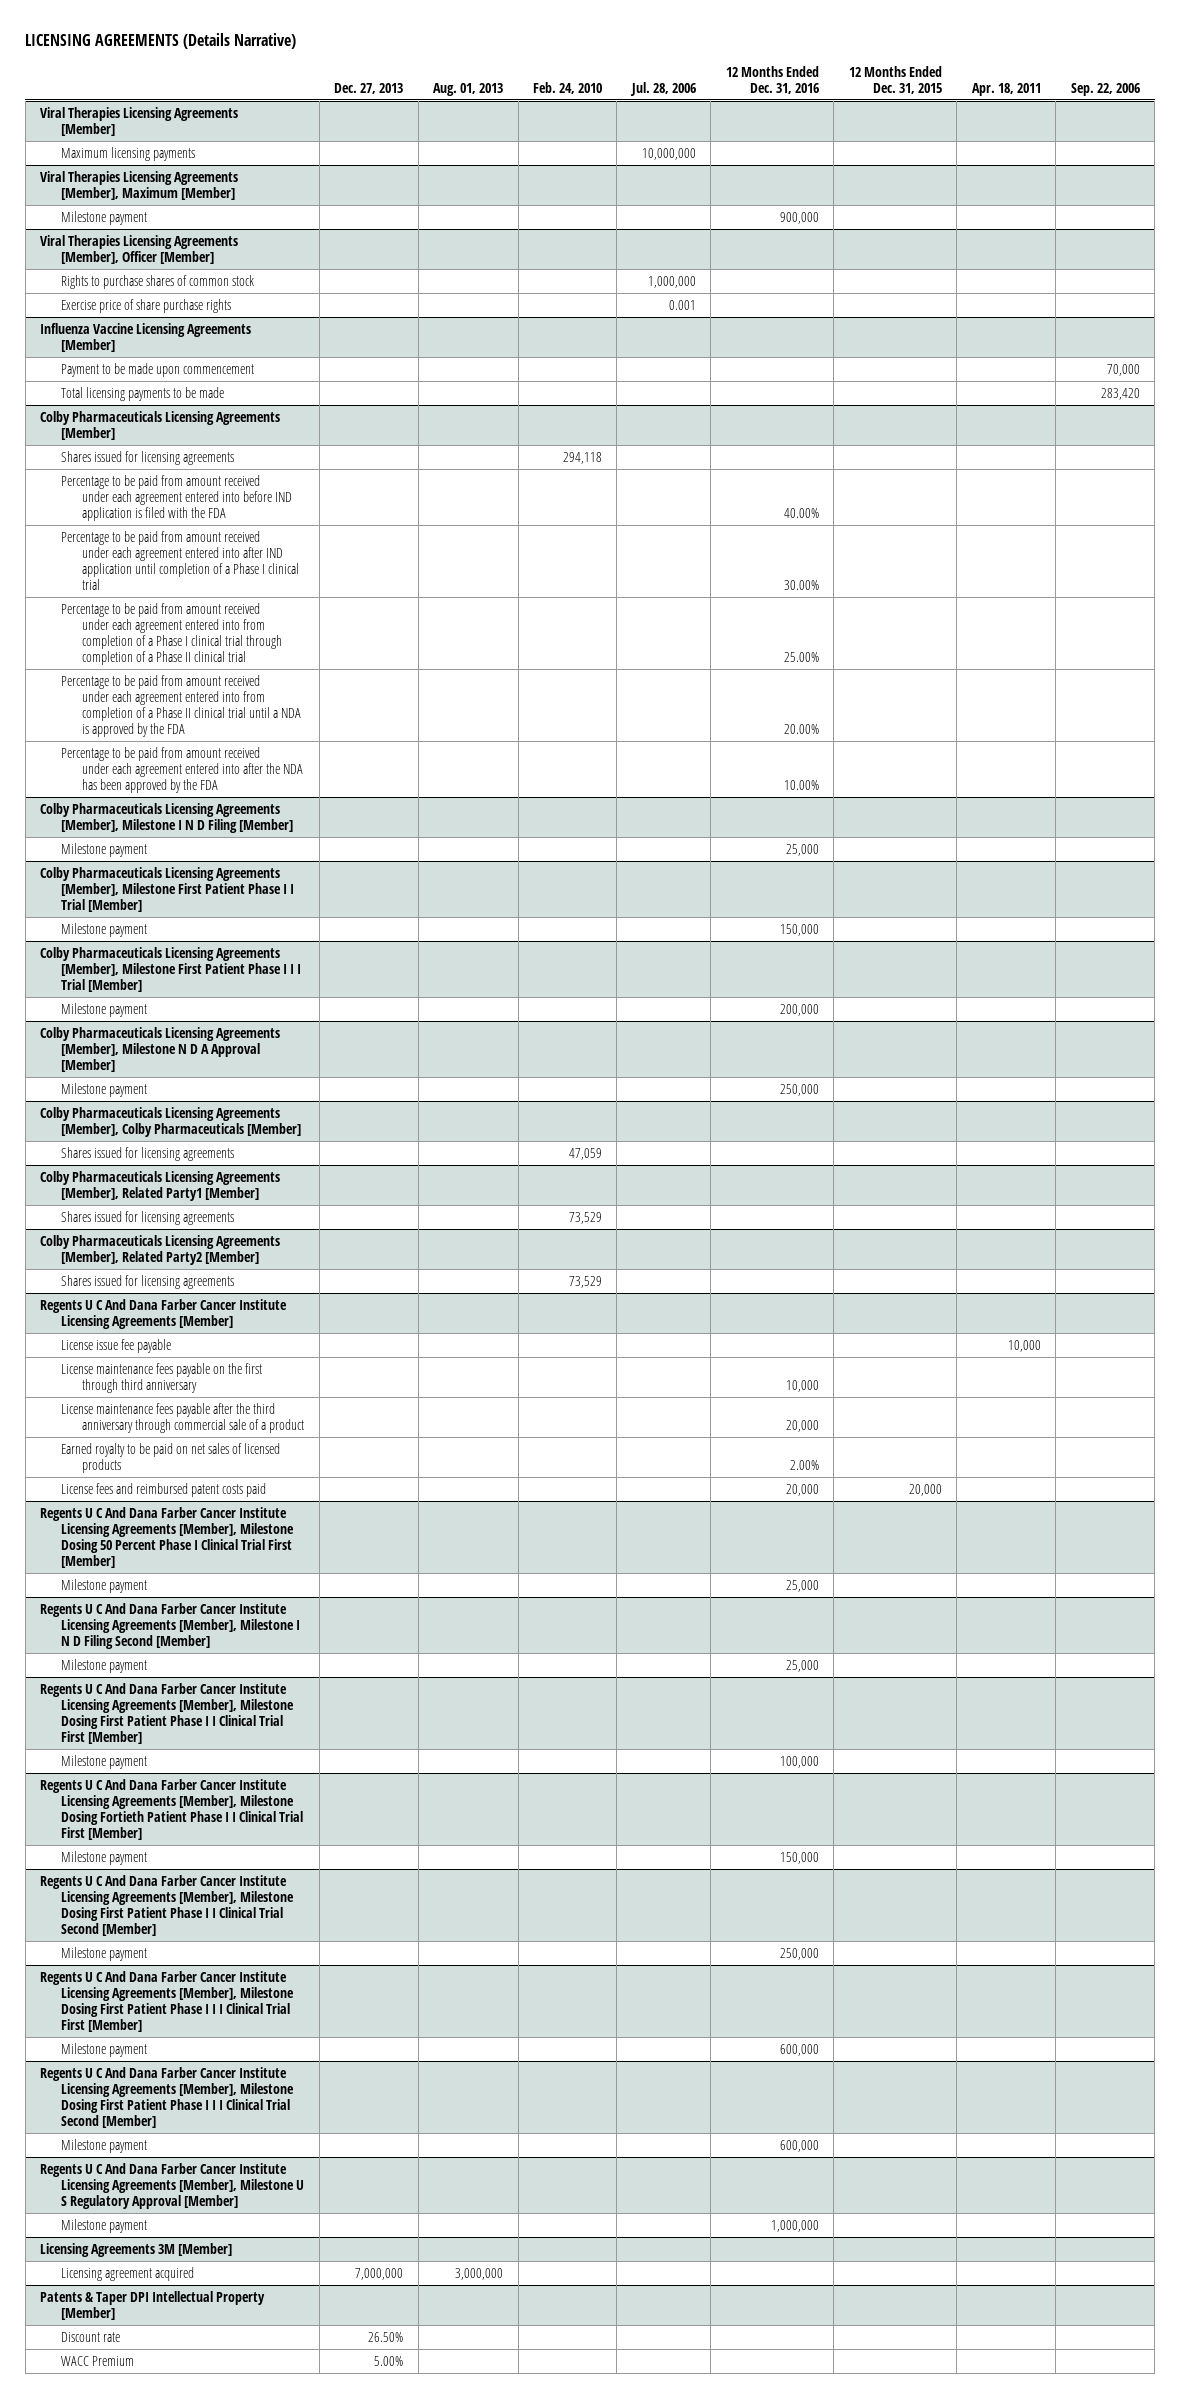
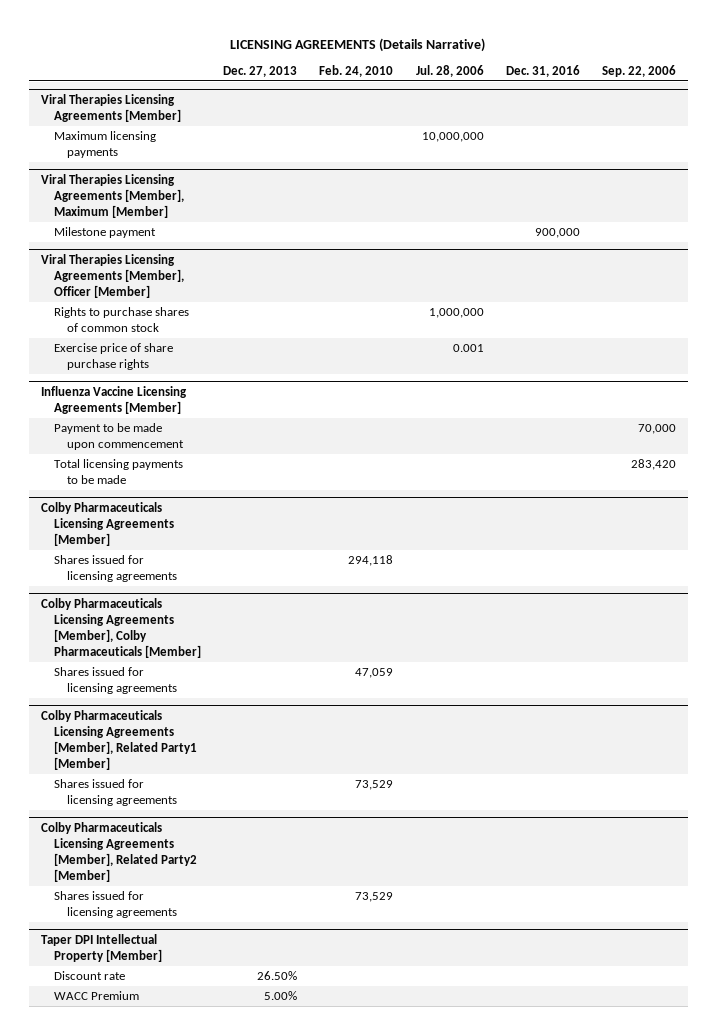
- | Dec. 27, 2013 | Aug. 01, 2013 | Feb. 24, 2010 | Jul. 28, 2006 | 12 Months Ended Dec. 31, 2016 | 12 Months Ended Dec. 31, 2015 | Apr. 18, 2011 | Sep. 22, 2006
+ | Dec. 27, 2013 | Feb. 24, 2010 | Jul. 28, 2006 | Dec. 31, 2016 | Sep. 22, 2006
@ Colby Pharmaceuticals Licensing Agreements [Member]
- Percentage to be paid from amount received under each agreement entered into before IND application is filed with the FDA | | | | | 40.00% | | |
- Percentage to be paid from amount received under each agreement entered into after IND application until completion of a Phase I clinical trial | | | | | 30.00% | | |
- Percentage to be paid from amount received under each agreement entered into from completion of a Phase I clinical trial through completion of a Phase II clinical trial | | | | | 25.00% | | |
- Percentage to be paid from amount received under each agreement entered into from completion of a Phase II clinical trial until a NDA is approved by the FDA | | | | | 20.00% | | |
- Percentage to be paid from amount received under each agreement entered into after the NDA has been approved by the FDA | | | | | 10.00% | | |
- Colby Pharmaceuticals Licensing Agreements [Member], Milestone I N D Filing [Member]
- Milestone payment | | | | | 25,000 | | |
- Colby Pharmaceuticals Licensing Agreements [Member], Milestone First Patient Phase I I Trial [Member]
- Milestone payment | | | | | 150,000 | | |
- Colby Pharmaceuticals Licensing Agreements [Member], Milestone First Patient Phase I I I Trial [Member]
- Milestone payment | | | | | 200,000 | | |
- Colby Pharmaceuticals Licensing Agreements [Member], Milestone N D A Approval [Member]
- Milestone payment | | | | | 250,000 | | |
- Regents U C And Dana Farber Cancer Institute Licensing Agreements [Member]
- License issue fee payable | | | | | | | 10,000 |
- License maintenance fees payable on the first through third anniversary | | | | | 10,000 | | |
- License maintenance fees payable after the third anniversary through commercial sale of a product | | | | | 20,000 | | |
- Earned royalty to be paid on net sales of licensed products | | | | | 2.00% | | |
- License fees and reimbursed patent costs paid | | | | | 20,000 | 20,000 | |
- Regents U C And Dana Farber Cancer Institute Licensing Agreements [Member], Milestone Dosing 50 Percent Phase I Clinical Trial First [Member]
- Milestone payment | | | | | 25,000 | | |
- Regents U C And Dana Farber Cancer Institute Licensing Agreements [Member], Milestone I N D Filing Second [Member]
- Milestone payment | | | | | 25,000 | | |
- Regents U C And Dana Farber Cancer Institute Licensing Agreements [Member], Milestone Dosing First Patient Phase I I Clinical Trial First [Member]
- Milestone payment | | | | | 100,000 | | |
- Regents U C And Dana Farber Cancer Institute Licensing Agreements [Member], Milestone Dosing Fortieth Patient Phase I I Clinical Trial First [Member]
- Milestone payment | | | | | 150,000 | | |
- Regents U C And Dana Farber Cancer Institute Licensing Agreements [Member], Milestone Dosing First Patient Phase I I Clinical Trial Second [Member]
- Milestone payment | | | | | 250,000 | | |
- Regents U C And Dana Farber Cancer Institute Licensing Agreements [Member], Milestone Dosing First Patient Phase I I I Clinical Trial First [Member]
- Milestone payment | | | | | 600,000 | | |
- Regents U C And Dana Farber Cancer Institute Licensing Agreements [Member], Milestone Dosing First Patient Phase I I I Clinical Trial Second [Member]
- Milestone payment | | | | | 600,000 | | |
- Regents U C And Dana Farber Cancer Institute Licensing Agreements [Member], Milestone U S Regulatory Approval [Member]
- Milestone payment | | | | | 1,000,000 | | |
- Licensing Agreements 3M [Member]
- Licensing agreement acquired | 7,000,000 | 3,000,000 | | | | | |
- Patents & Taper DPI Intellectual Property [Member]
+ Taper DPI Intellectual Property [Member]

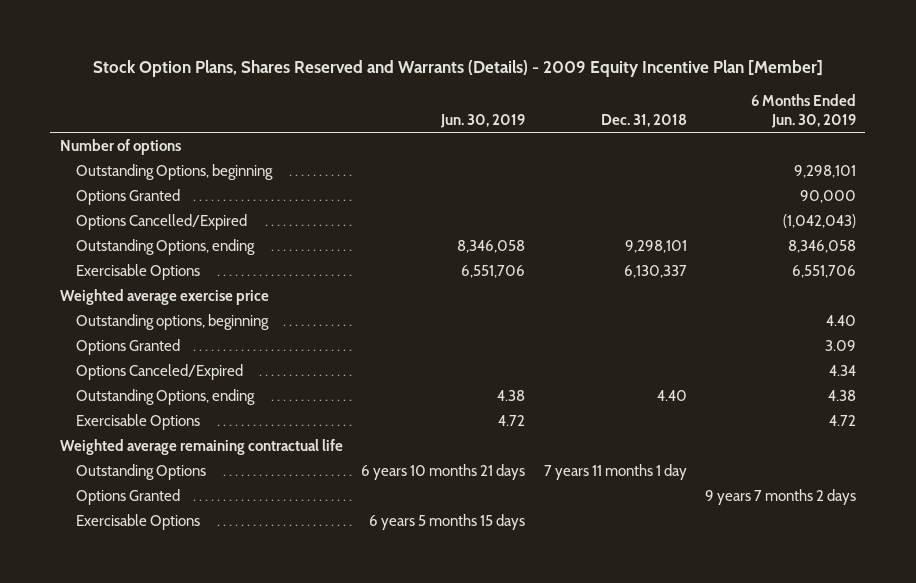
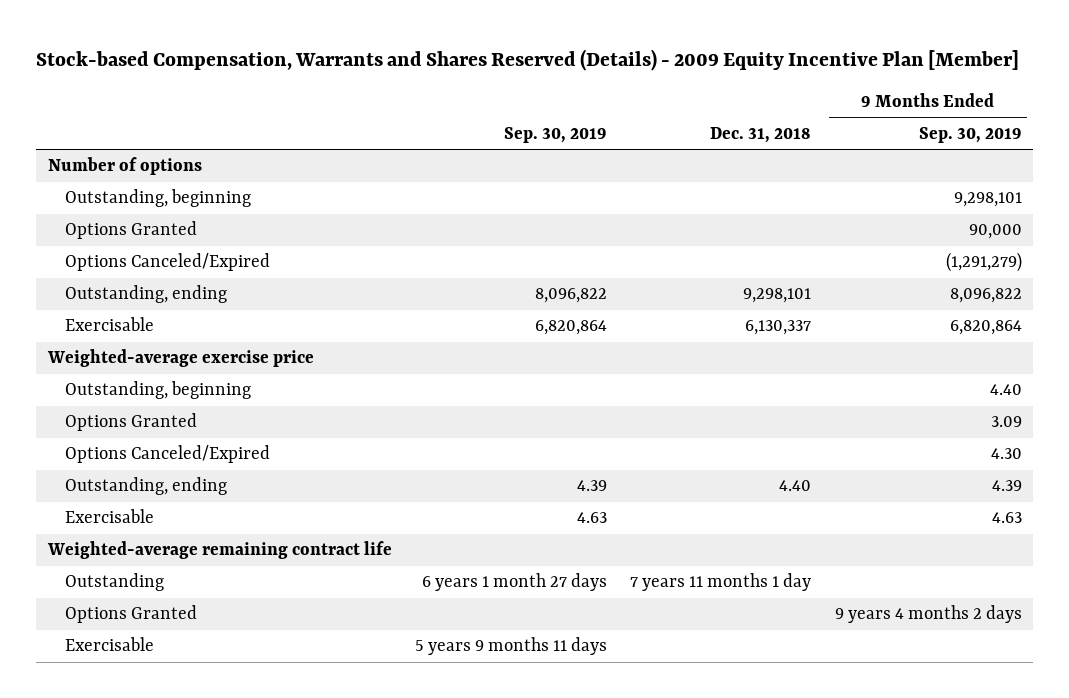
- Stock Option Plans, Shares Reserved and Warrants (Details) - 2009 Equity Incentive Plan [Member]
+ Stock-based Compensation, Warrants and Shares Reserved (Details) - 2009 Equity Incentive Plan [Member]
- | Jun. 30, 2019 | Dec. 31, 2018 | 6 Months Ended Jun. 30, 2019
+ | Sep. 30, 2019 | Dec. 31, 2018 | 9 Months Ended Sep. 30, 2019
- Outstanding Options, beginning | | | 9,298,101
+ Outstanding, beginning | | | 9,298,101
- Options Cancelled/Expired | | | (1,042,043)
- Outstanding Options, ending | 8,346,058 | 9,298,101 | 8,346,058
- Exercisable Options | 6,551,706 | 6,130,337 | 6,551,706
- Weighted average exercise price
- Outstanding options, beginning | | | 4.40
+ Options Canceled/Expired | | | (1,291,279)
+ Outstanding, ending | 8,096,822 | 9,298,101 | 8,096,822
+ Exercisable | 6,820,864 | 6,130,337 | 6,820,864
+ Weighted-average exercise price
+ Outstanding, beginning | | | 4.40
- Outstanding Options, ending | 4.38 | 4.40 | 4.38
- Exercisable Options | 4.72 | | 4.72
- Weighted average remaining contractual life
- Outstanding Options | 6 years 10 months 21 days | 7 years 11 months 1 day |
+ Outstanding, ending | 4.39 | 4.40 | 4.39
+ Exercisable | 4.63 | | 4.63
+ Weighted-average remaining contract life
+ Outstanding | 6 years 1 month 27 days | 7 years 11 months 1 day |
- Exercisable Options | 6 years 5 months 15 days | |
+ Exercisable | 5 years 9 months 11 days | |

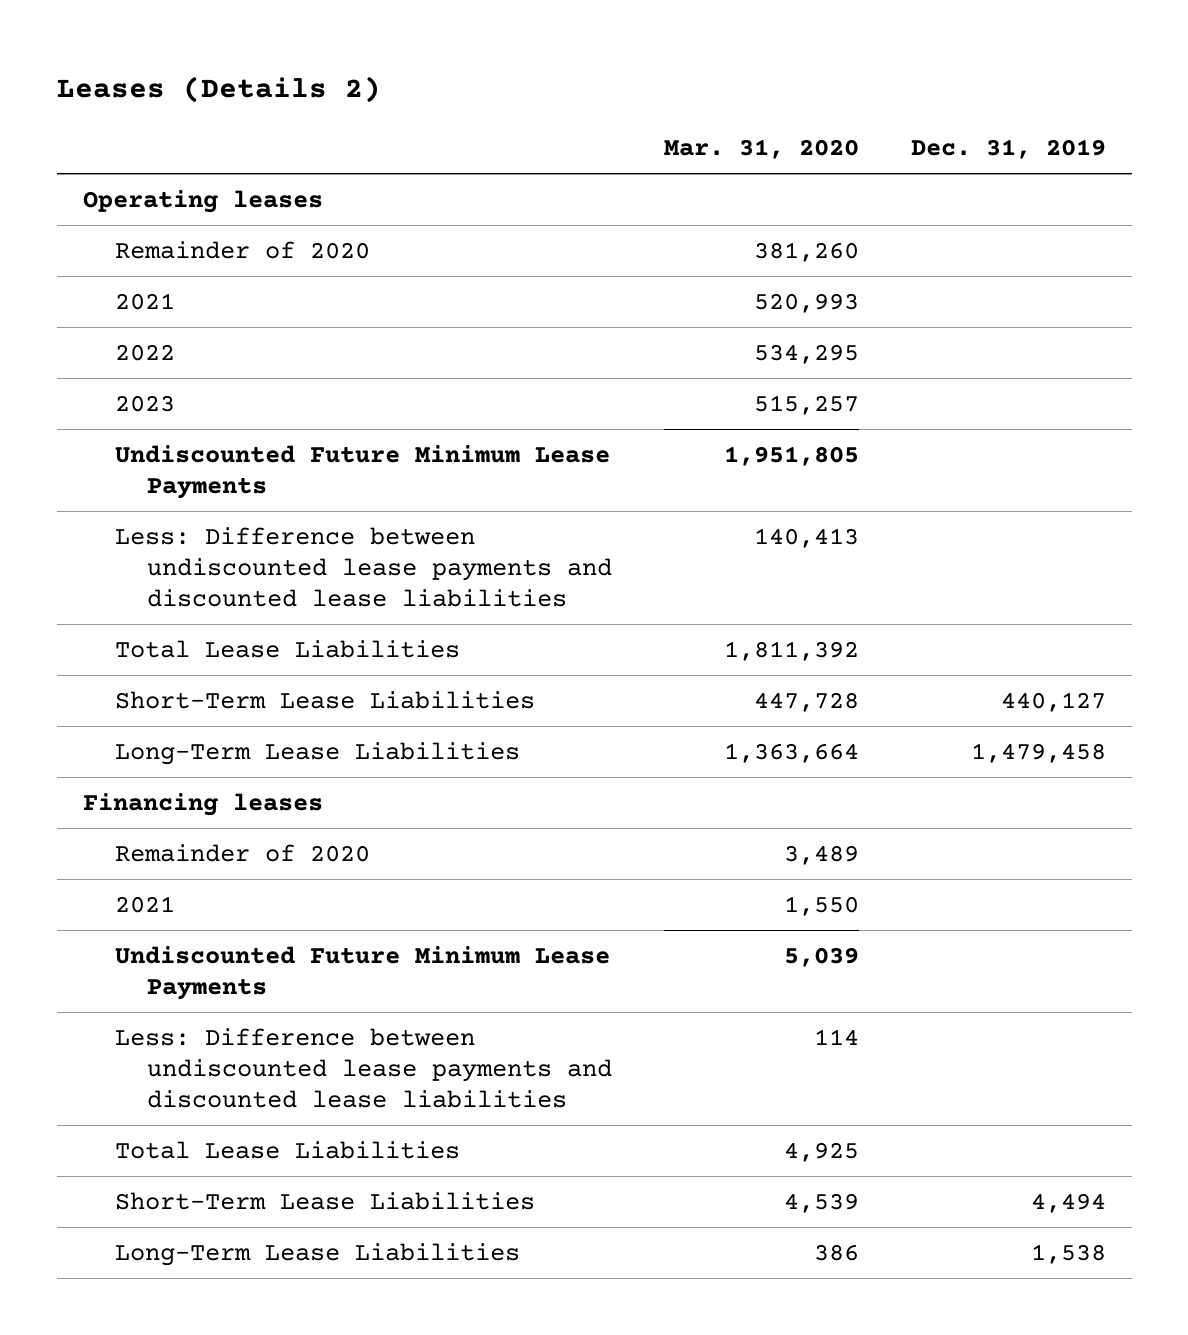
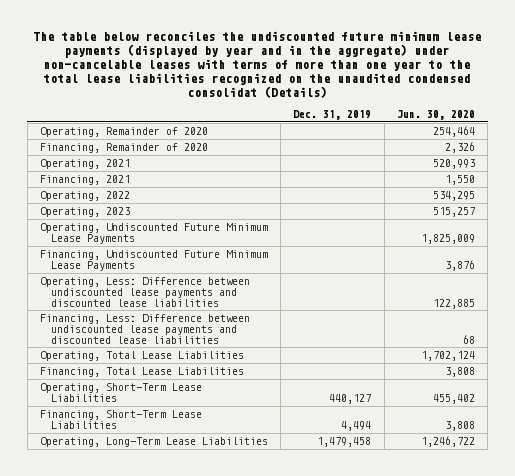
- Leases (Details 2)
+ The table below reconciles the undiscounted future minimum lease payments (displayed by year and in the aggregate) under non-cancelable leases with terms of more than one year to the total lease liabilities recognized on the unaudited condensed consolidat (Details)
- | Mar. 31, 2020 | Dec. 31, 2019
+ | Dec. 31, 2019 | Jun. 30, 2020
- Operating leases
- Remainder of 2020 | 381,260 |
- 2021 | 520,993 |
- 2022 | 534,295 |
- 2023 | 515,257 |
- Undiscounted Future Minimum Lease Payments | 1,951,805 |
- Less: Difference between undiscounted lease payments and discounted lease liabilities | 140,413 |
- Total Lease Liabilities | 1,811,392 |
- Short-Term Lease Liabilities | 447,728 | 440,127
- Long-Term Lease Liabilities | 1,363,664 | 1,479,458
- Financing leases
- Remainder of 2020 | 3,489 |
- 2021 | 1,550 |
- Undiscounted Future Minimum Lease Payments | 5,039 |
- Less: Difference between undiscounted lease payments and discounted lease liabilities | 114 |
- Total Lease Liabilities | 4,925 |
- Short-Term Lease Liabilities | 4,539 | 4,494
- Long-Term Lease Liabilities | 386 | 1,538
+ Operating, Remainder of 2020 | | 254,464
+ Financing, Remainder of 2020 | | 2,326
+ Operating, 2021 | | 520,993
+ Financing, 2021 | | 1,550
+ Operating, 2022 | | 534,295
+ Operating, 2023 | | 515,257
+ Operating, Undiscounted Future Minimum Lease Payments | | 1,825,009
+ Financing, Undiscounted Future Minimum Lease Payments | | 3,876
+ Operating, Less: Difference between undiscounted lease payments and discounted lease liabilities | | 122,885
+ Financing, Less: Difference between undiscounted lease payments and discounted lease liabilities | | 68
+ Operating, Total Lease Liabilities | | 1,702,124
+ Financing, Total Lease Liabilities | | 3,808
+ Operating, Short-Term Lease Liabilities | 440,127 | 455,402
+ Financing, Short-Term Lease Liabilities | 4,494 | 3,808
+ Operating, Long-Term Lease Liabilities | 1,479,458 | 1,246,722

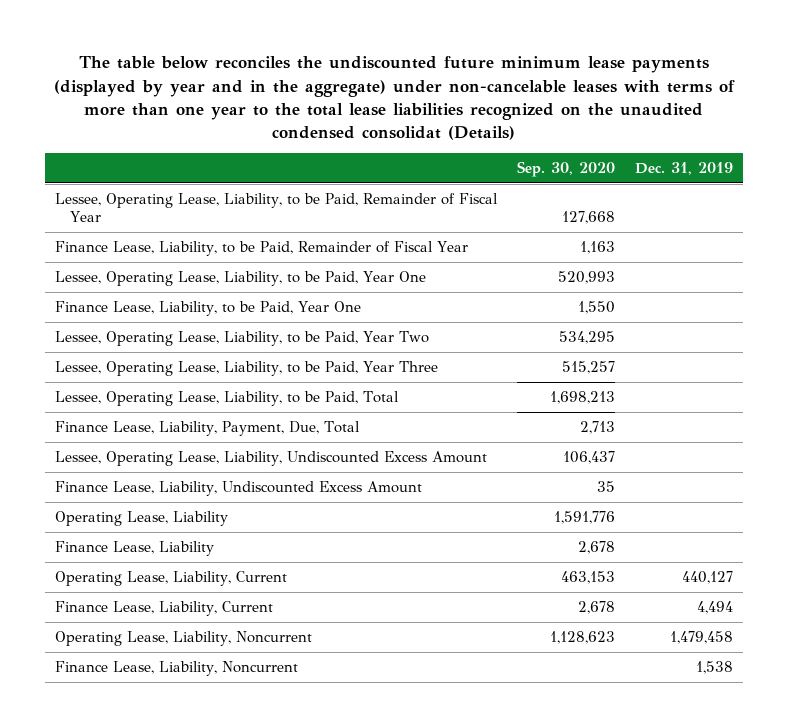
- | Dec. 31, 2019 | Jun. 30, 2020
+ | Sep. 30, 2020 | Dec. 31, 2019
- Operating, Remainder of 2020 | | 254,464
- Financing, Remainder of 2020 | | 2,326
- Operating, 2021 | | 520,993
- Financing, 2021 | | 1,550
- Operating, 2022 | | 534,295
- Operating, 2023 | | 515,257
- Operating, Undiscounted Future Minimum Lease Payments | | 1,825,009
- Financing, Undiscounted Future Minimum Lease Payments | | 3,876
- Operating, Less: Difference between undiscounted lease payments and discounted lease liabilities | | 122,885
- Financing, Less: Difference between undiscounted lease payments and discounted lease liabilities | | 68
- Operating, Total Lease Liabilities | | 1,702,124
- Financing, Total Lease Liabilities | | 3,808
- Operating, Short-Term Lease Liabilities | 440,127 | 455,402
- Financing, Short-Term Lease Liabilities | 4,494 | 3,808
- Operating, Long-Term Lease Liabilities | 1,479,458 | 1,246,722
+ Lessee, Operating Lease, Liability, to be Paid, Remainder of Fiscal Year | 127,668 |
+ Finance Lease, Liability, to be Paid, Remainder of Fiscal Year | 1,163 |
+ Lessee, Operating Lease, Liability, to be Paid, Year One | 520,993 |
+ Finance Lease, Liability, to be Paid, Year One | 1,550 |
+ Lessee, Operating Lease, Liability, to be Paid, Year Two | 534,295 |
+ Lessee, Operating Lease, Liability, to be Paid, Year Three | 515,257 |
+ Lessee, Operating Lease, Liability, to be Paid, Total | 1,698,213 |
+ Finance Lease, Liability, Payment, Due, Total | 2,713 |
+ Lessee, Operating Lease, Liability, Undiscounted Excess Amount | 106,437 |
+ Finance Lease, Liability, Undiscounted Excess Amount | 35 |
+ Operating Lease, Liability | 1,591,776 |
+ Finance Lease, Liability | 2,678 |
+ Operating Lease, Liability, Current | 463,153 | 440,127
+ Finance Lease, Liability, Current | 2,678 | 4,494
+ Operating Lease, Liability, Noncurrent | 1,128,623 | 1,479,458
+ Finance Lease, Liability, Noncurrent | | 1,538

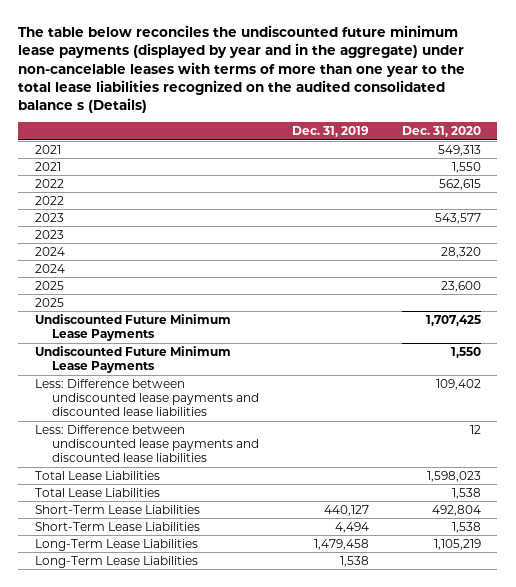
- The table below reconciles the undiscounted future minimum lease payments (displayed by year and in the aggregate) under non-cancelable leases with terms of more than one year to the total lease liabilities recognized on the unaudited condensed consolidat (Details)
+ The table below reconciles the undiscounted future minimum lease payments (displayed by year and in the aggregate) under non-cancelable leases with terms of more than one year to the total lease liabilities recognized on the audited consolidated balance s (Details)
- | Sep. 30, 2020 | Dec. 31, 2019
+ | Dec. 31, 2019 | Dec. 31, 2020
- Lessee, Operating Lease, Liability, to be Paid, Remainder of Fiscal Year | 127,668 |
- Finance Lease, Liability, to be Paid, Remainder of Fiscal Year | 1,163 |
- Lessee, Operating Lease, Liability, to be Paid, Year One | 520,993 |
- Finance Lease, Liability, to be Paid, Year One | 1,550 |
- Lessee, Operating Lease, Liability, to be Paid, Year Two | 534,295 |
- Lessee, Operating Lease, Liability, to be Paid, Year Three | 515,257 |
- Lessee, Operating Lease, Liability, to be Paid, Total | 1,698,213 |
- Finance Lease, Liability, Payment, Due, Total | 2,713 |
- Lessee, Operating Lease, Liability, Undiscounted Excess Amount | 106,437 |
- Finance Lease, Liability, Undiscounted Excess Amount | 35 |
- Operating Lease, Liability | 1,591,776 |
- Finance Lease, Liability | 2,678 |
- Operating Lease, Liability, Current | 463,153 | 440,127
- Finance Lease, Liability, Current | 2,678 | 4,494
- Operating Lease, Liability, Noncurrent | 1,128,623 | 1,479,458
- Finance Lease, Liability, Noncurrent | | 1,538
+ 2021 | | 549,313
+ 2021 | | 1,550
+ 2022 | | 562,615
+ 2022
+ 2023 | | 543,577
+ 2023
+ 2024 | | 28,320
+ 2024
+ 2025 | | 23,600
+ 2025
+ Undiscounted Future Minimum Lease Payments | | 1,707,425
+ Undiscounted Future Minimum Lease Payments | | 1,550
+ Less: Difference between undiscounted lease payments and discounted lease liabilities | | 109,402
+ Less: Difference between undiscounted lease payments and discounted lease liabilities | | 12
+ Total Lease Liabilities | | 1,598,023
+ Total Lease Liabilities | | 1,538
+ Short-Term Lease Liabilities | 440,127 | 492,804
+ Short-Term Lease Liabilities | 4,494 | 1,538
+ Long-Term Lease Liabilities | 1,479,458 | 1,105,219
+ Long-Term Lease Liabilities | 1,538 |

